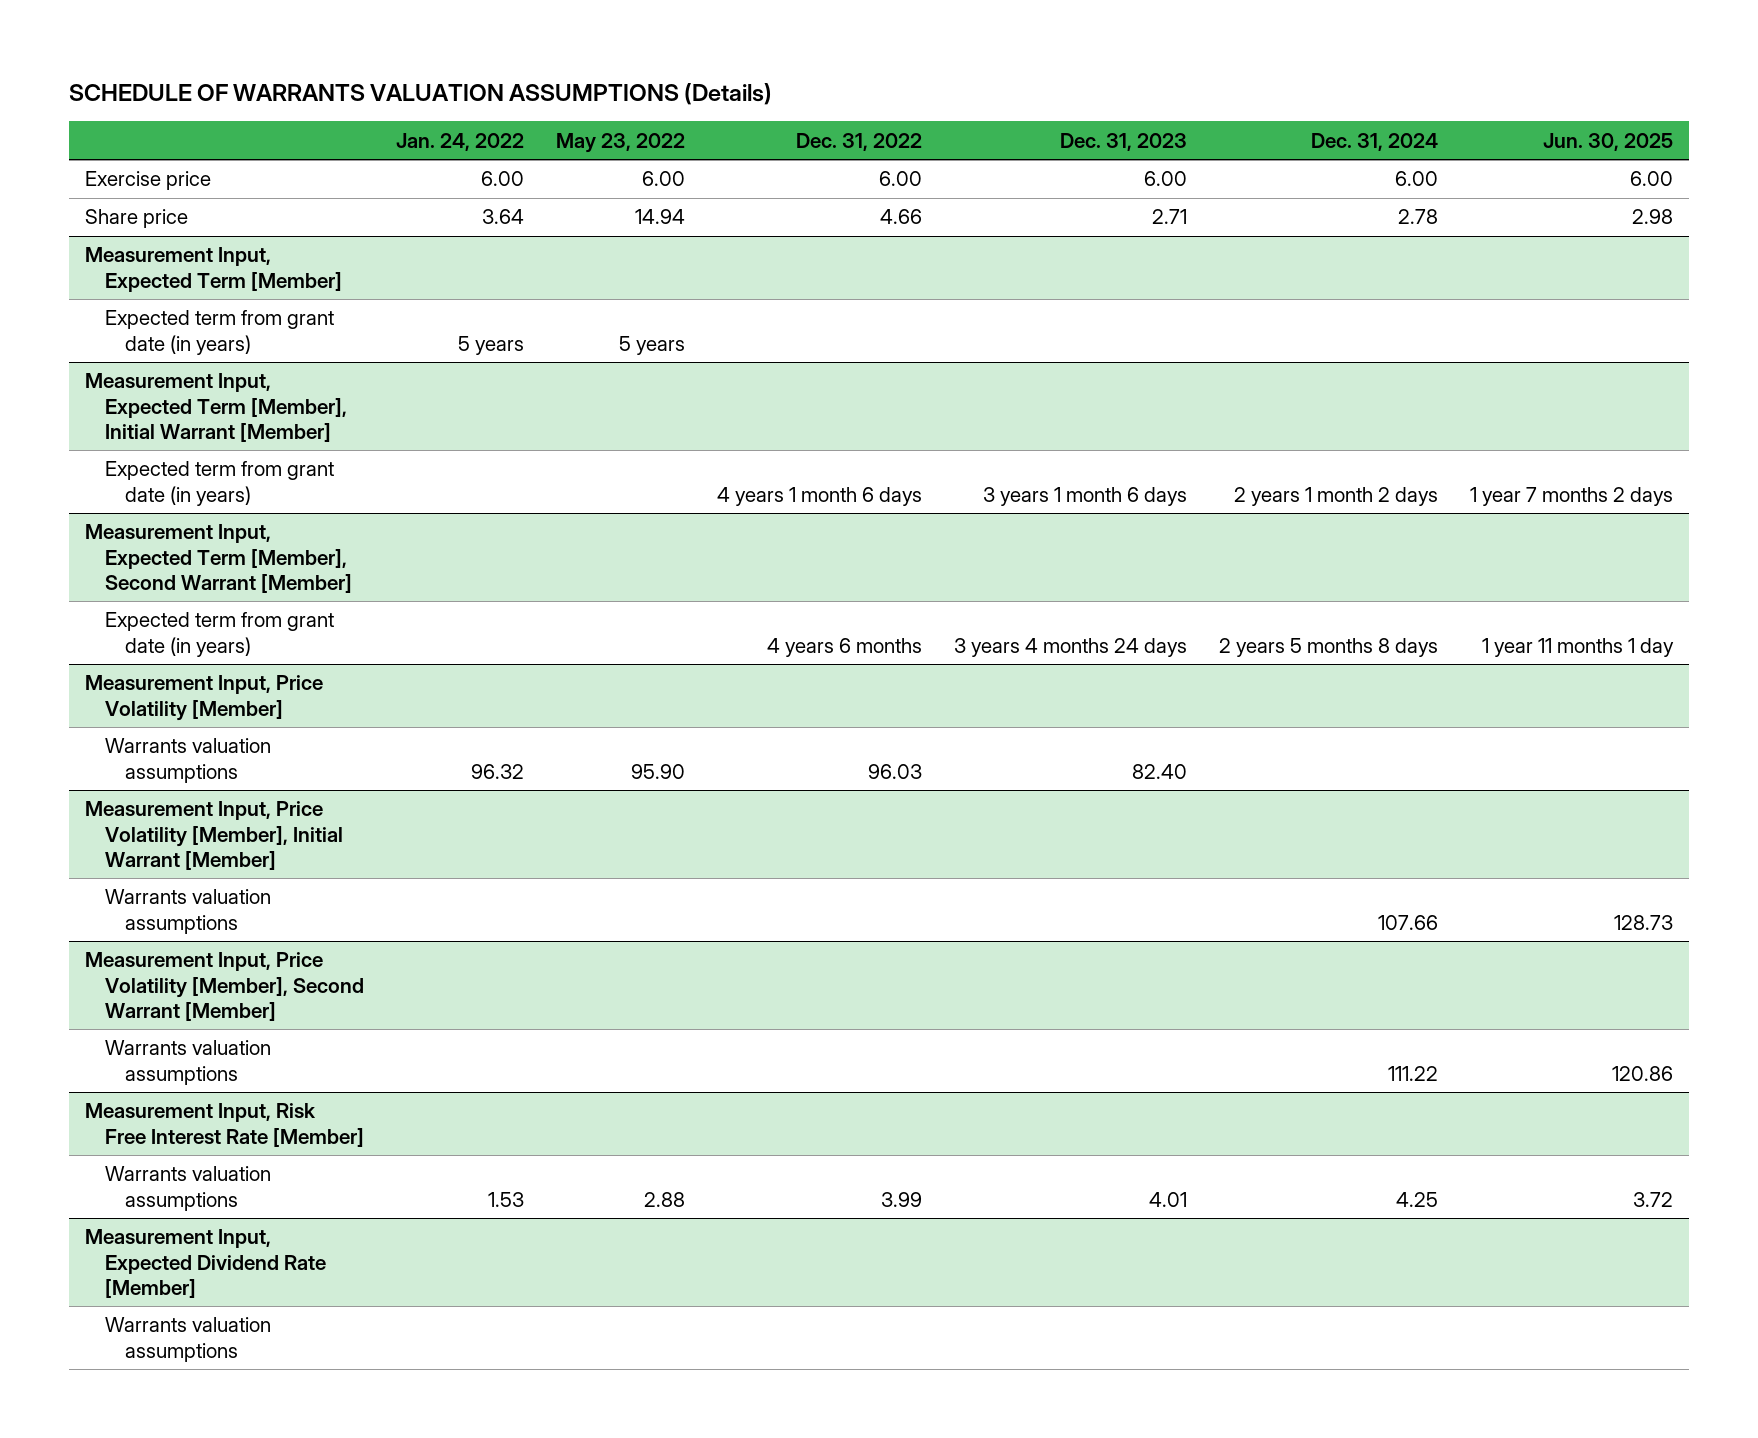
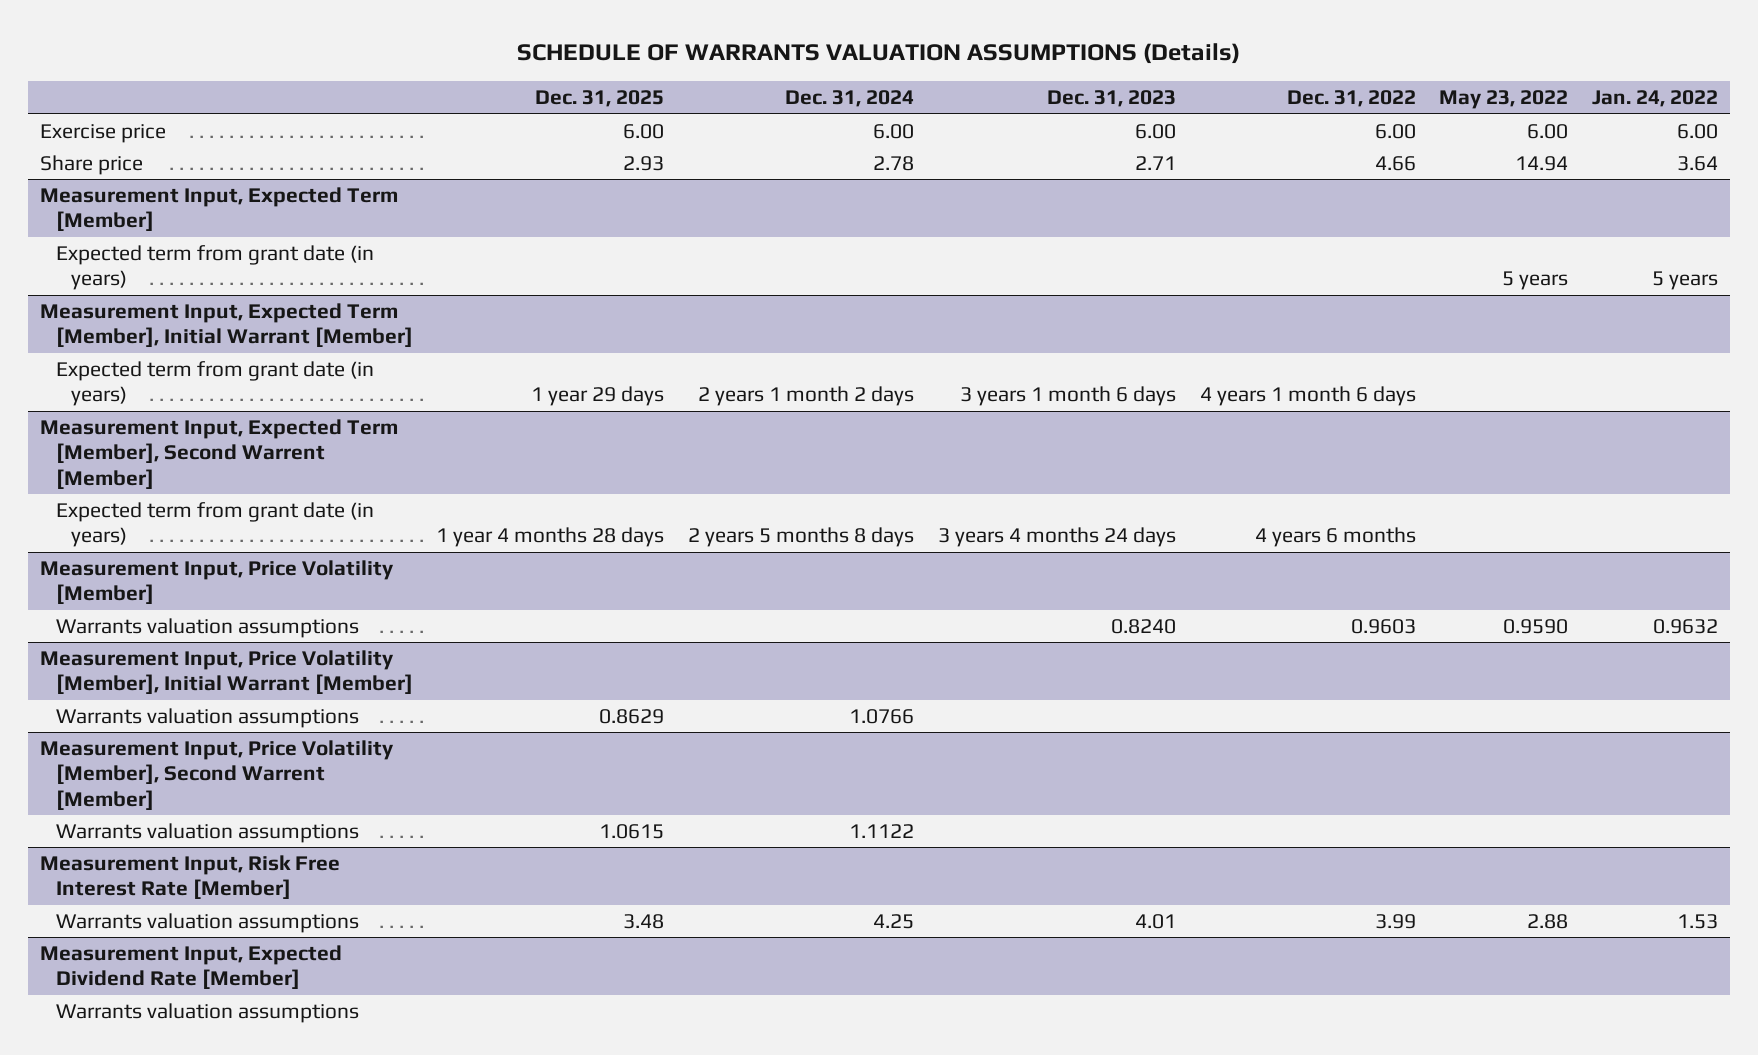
- | Jan. 24, 2022 | May 23, 2022 | Dec. 31, 2022 | Dec. 31, 2023 | Dec. 31, 2024 | Jun. 30, 2025
+ | Dec. 31, 2025 | Dec. 31, 2024 | Dec. 31, 2023 | Dec. 31, 2022 | May 23, 2022 | Jan. 24, 2022
- Measurement Input, Expected Term [Member], Second Warrant [Member]
+ Measurement Input, Expected Term [Member], Second Warrent [Member]
@ Measurement Input, Price Volatility [Member]
- Warrants valuation assumptions | 96.32 | 95.90 | 96.03 | 82.40 | |
+ Warrants valuation assumptions | | | 0.8240 | 0.9603 | 0.9590 | 0.9632
@ Measurement Input, Price Volatility [Member], Initial Warrant [Member]
- Warrants valuation assumptions | | | | | 107.66 | 128.73
- Measurement Input, Price Volatility [Member], Second Warrant [Member]
- Warrants valuation assumptions | | | | | 111.22 | 120.86
@ Measurement Input, Price Volatility [Member], Initial Warrant [Member]
+ Warrants valuation assumptions | 0.8629 | 1.0766 | | | |
+ Measurement Input, Price Volatility [Member], Second Warrent [Member]
+ Warrants valuation assumptions | 1.0615 | 1.1122 | | | |

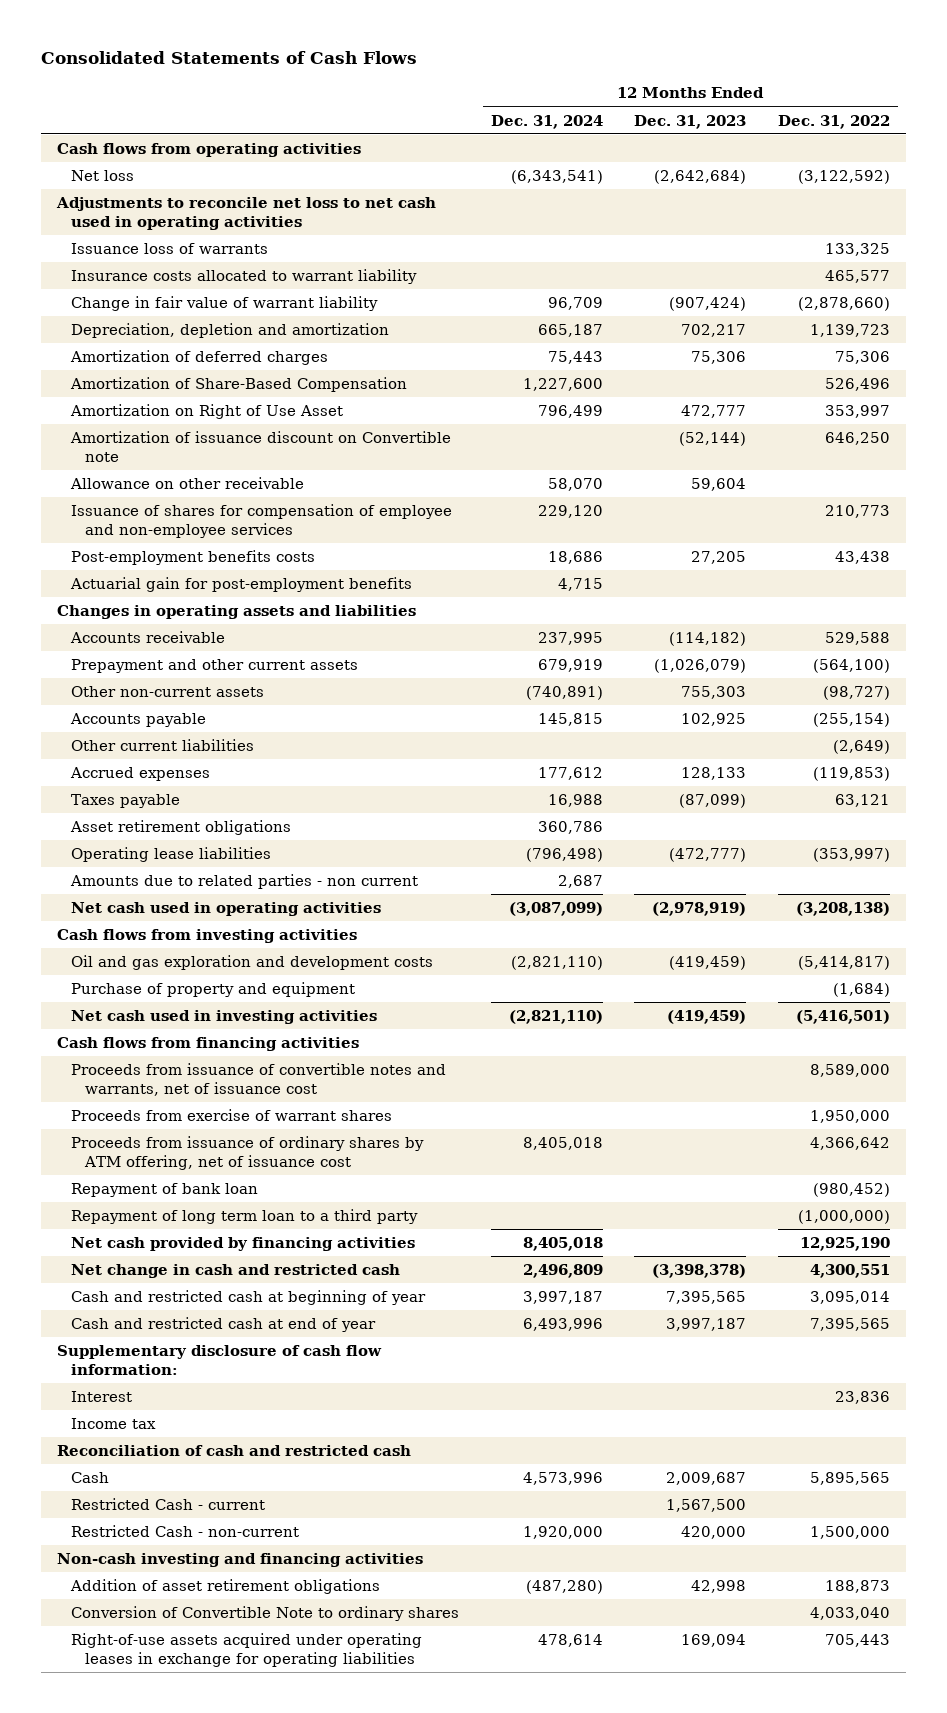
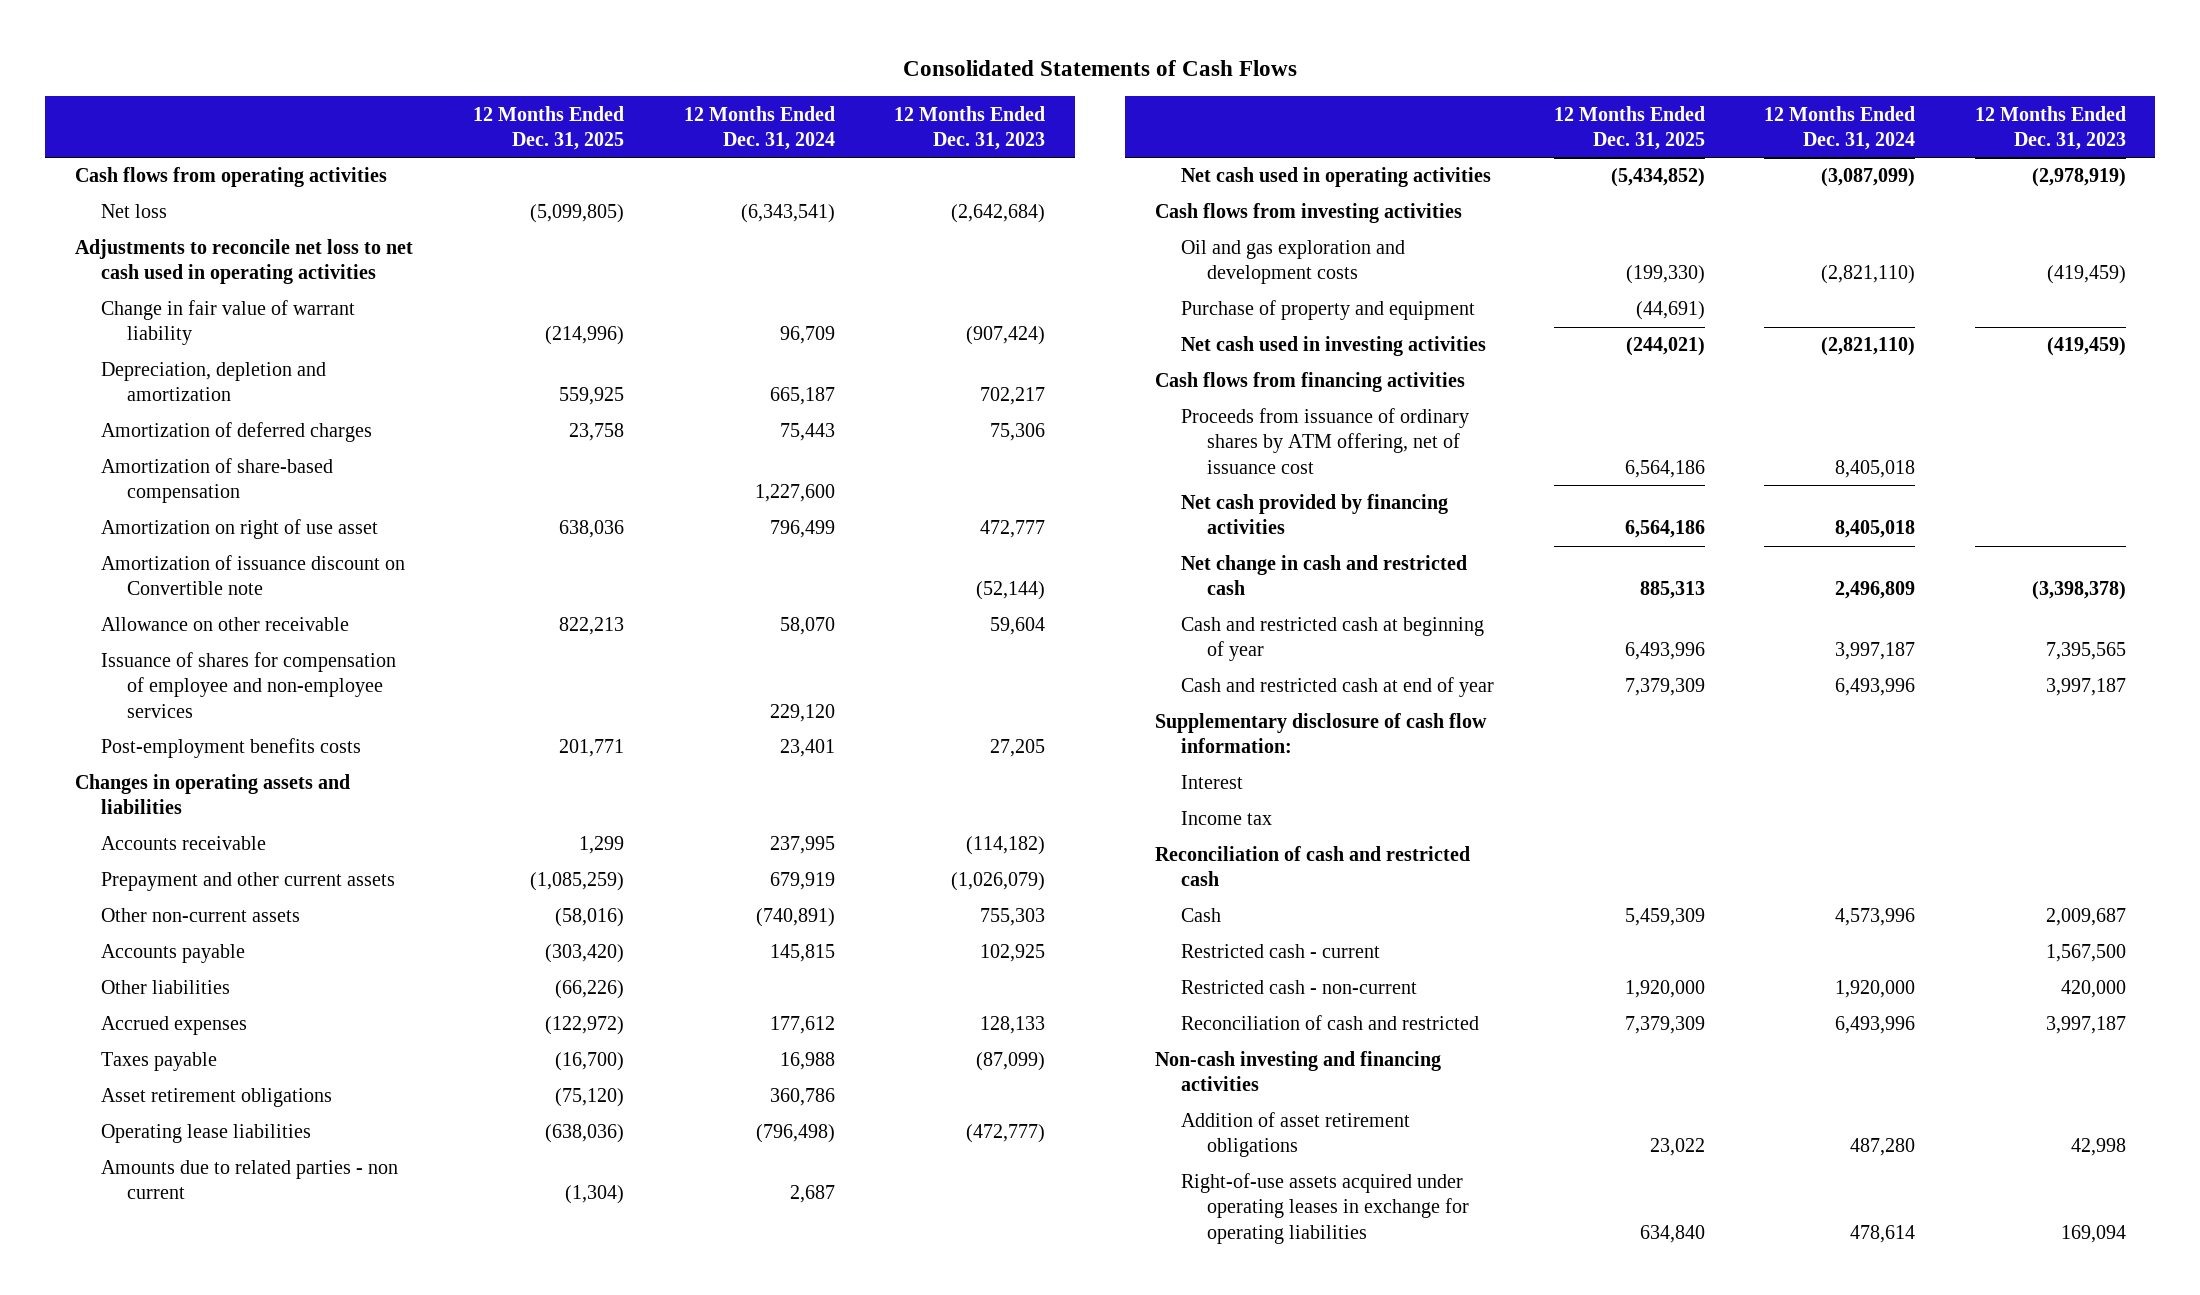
- | 12 Months Ended Dec. 31, 2024 | 12 Months Ended Dec. 31, 2023 | 12 Months Ended Dec. 31, 2022
+ | 12 Months Ended Dec. 31, 2025 | 12 Months Ended Dec. 31, 2024 | 12 Months Ended Dec. 31, 2023
- Issuance loss of warrants | | | 133,325
- Insurance costs allocated to warrant liability | | | 465,577
- Amortization of Share-Based Compensation | 1,227,600 | | 526,496
- Amortization on Right of Use Asset | 796,499 | 472,777 | 353,997
+ Amortization of share-based compensation | | 1,227,600 |
+ Amortization on right of use asset | 638,036 | 796,499 | 472,777
- Post-employment benefits costs | 18,686 | 27,205 | 43,438
- Actuarial gain for post-employment benefits | 4,715 | |
+ Post-employment benefits costs | 201,771 | 23,401 | 27,205
- Other current liabilities | | | (2,649)
+ Other liabilities | (66,226) | |
- Proceeds from issuance of convertible notes and warrants, net of issuance cost | | | 8,589,000
- Proceeds from exercise of warrant shares | | | 1,950,000
- Repayment of bank loan | | | (980,452)
- Repayment of long term loan to a third party | | | (1,000,000)
- Restricted Cash - current | | 1,567,500 |
- Restricted Cash - non-current | 1,920,000 | 420,000 | 1,500,000
+ Restricted cash - current | | | 1,567,500
+ Restricted cash - non-current | 1,920,000 | 1,920,000 | 420,000
+ Reconciliation of cash and restricted | 7,379,309 | 6,493,996 | 3,997,187
- Addition of asset retirement obligations | (487,280) | 42,998 | 188,873
- Conversion of Convertible Note to ordinary shares | | | 4,033,040
+ Addition of asset retirement obligations | 23,022 | 487,280 | 42,998

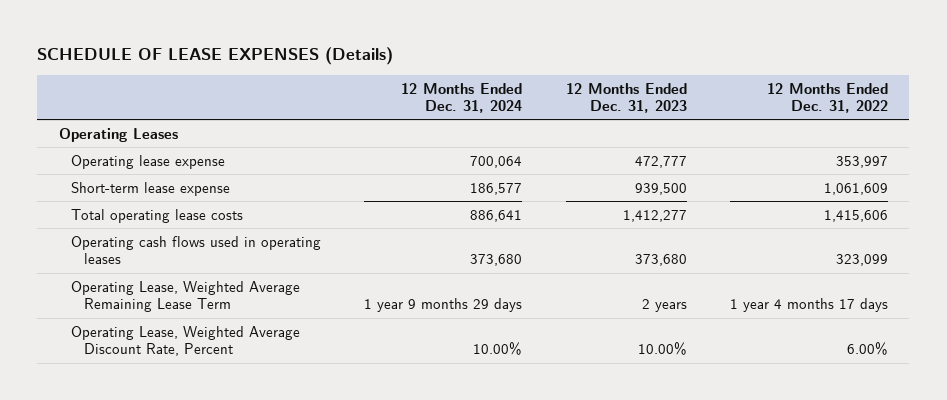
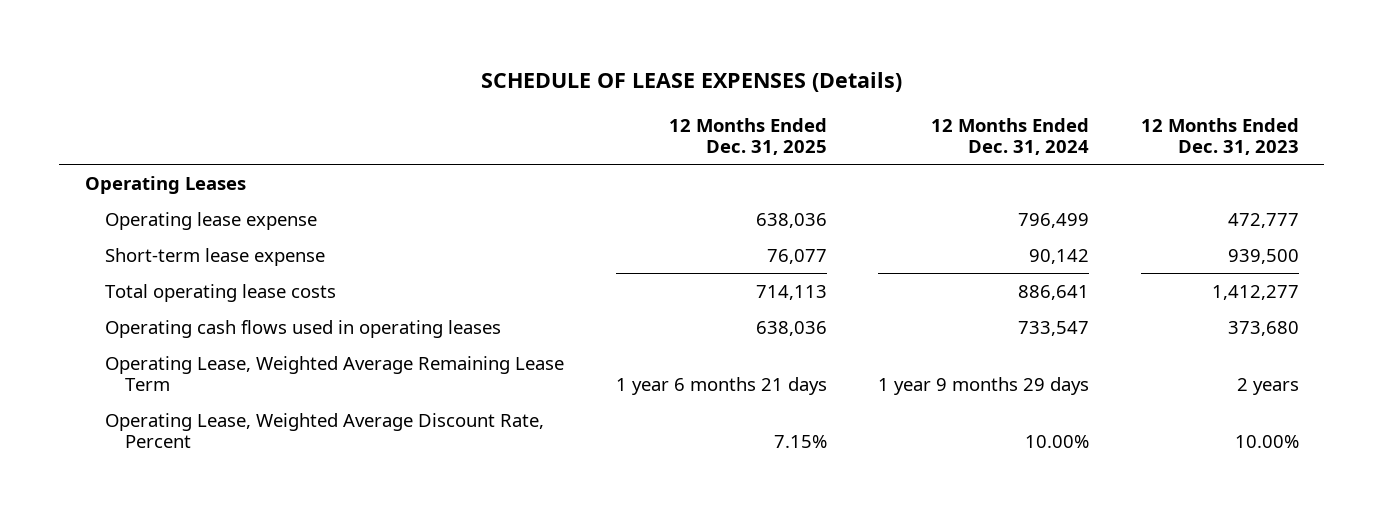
- | 12 Months Ended Dec. 31, 2024 | 12 Months Ended Dec. 31, 2023 | 12 Months Ended Dec. 31, 2022
+ | 12 Months Ended Dec. 31, 2025 | 12 Months Ended Dec. 31, 2024 | 12 Months Ended Dec. 31, 2023
- Operating lease expense | 700,064 | 472,777 | 353,997
- Short-term lease expense | 186,577 | 939,500 | 1,061,609
+ Operating lease expense | 638,036 | 796,499 | 472,777
+ Short-term lease expense | 76,077 | 90,142 | 939,500
- Operating cash flows used in operating leases | 373,680 | 373,680 | 323,099
+ Operating cash flows used in operating leases | 638,036 | 733,547 | 373,680

